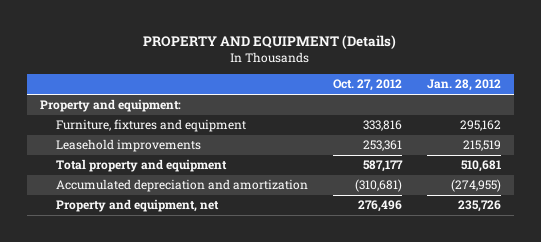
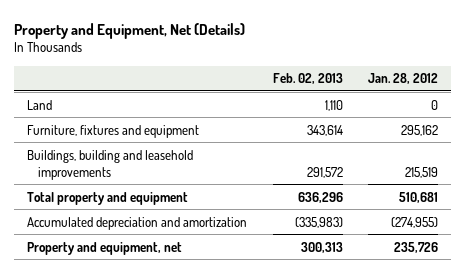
- PROPERTY AND EQUIPMENT (Details)
+ Property and Equipment, Net (Details)
- | Oct. 27, 2012 | Jan. 28, 2012
+ | Feb. 02, 2013 | Jan. 28, 2012
- Property and equipment:
+ Land | 1,110 | 0
- Leasehold improvements | 253,361 | 215,519
+ Buildings, building and leasehold improvements | 291,572 | 215,519

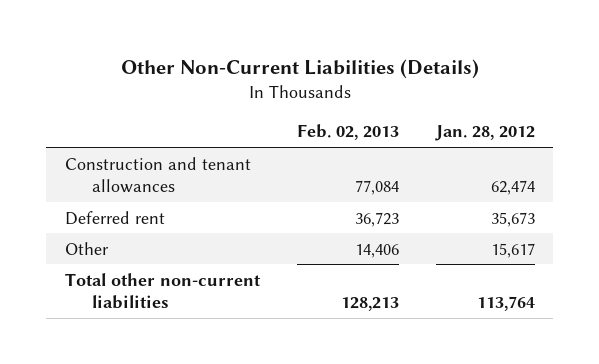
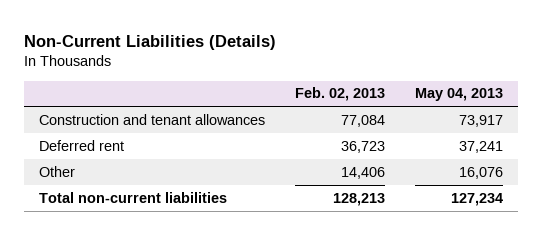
- Other Non-Current Liabilities (Details)
+ Non-Current Liabilities (Details)
- | Feb. 02, 2013 | Jan. 28, 2012
+ | Feb. 02, 2013 | May 04, 2013
- Total other non-current liabilities | 128,213 | 113,764
+ Total non-current liabilities | 128,213 | 127,234

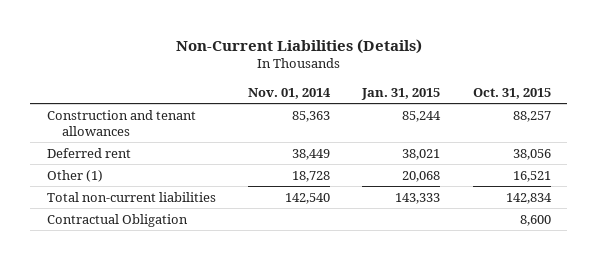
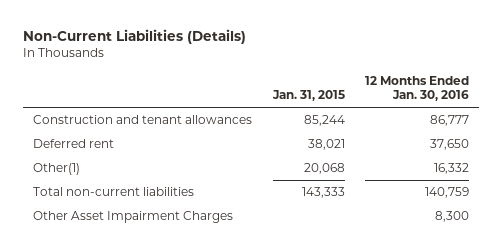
- | Nov. 01, 2014 | Jan. 31, 2015 | Oct. 31, 2015
+ | Jan. 31, 2015 | 12 Months Ended Jan. 30, 2016
- Other (1) | 18,728 | 20,068 | 16,521
+ Other(1) | 20,068 | 16,332
- Contractual Obligation | | | 8,600
+ Other Asset Impairment Charges | | 8,300

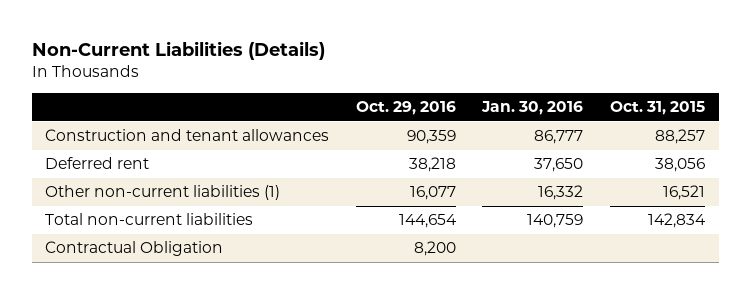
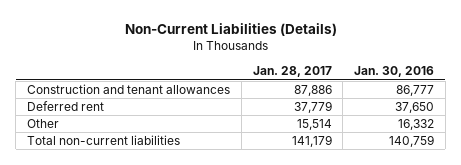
- | Oct. 29, 2016 | Jan. 30, 2016 | Oct. 31, 2015
+ | Jan. 28, 2017 | Jan. 30, 2016
- Other non-current liabilities (1) | 16,077 | 16,332 | 16,521
+ Other | 15,514 | 16,332
- Contractual Obligation | 8,200 | |

